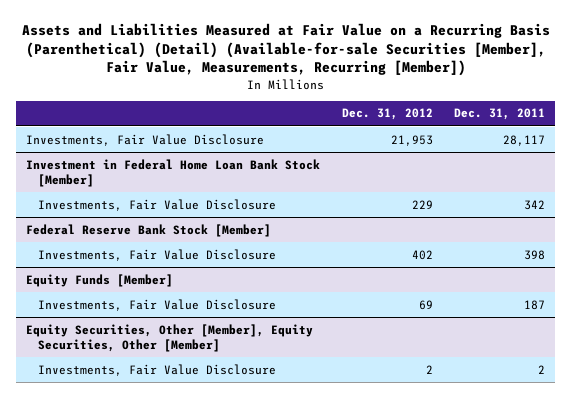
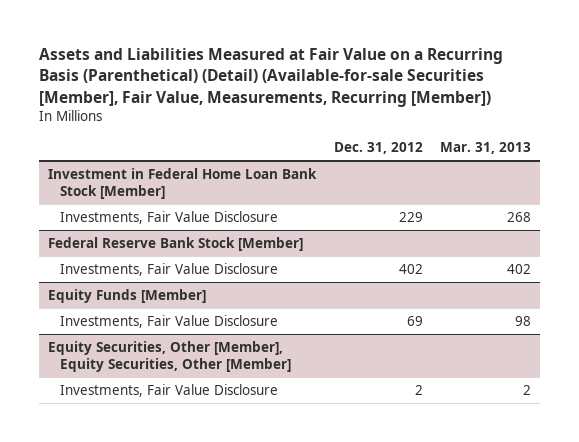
- | Dec. 31, 2012 | Dec. 31, 2011
+ | Dec. 31, 2012 | Mar. 31, 2013
- Investments, Fair Value Disclosure | 21,953 | 28,117

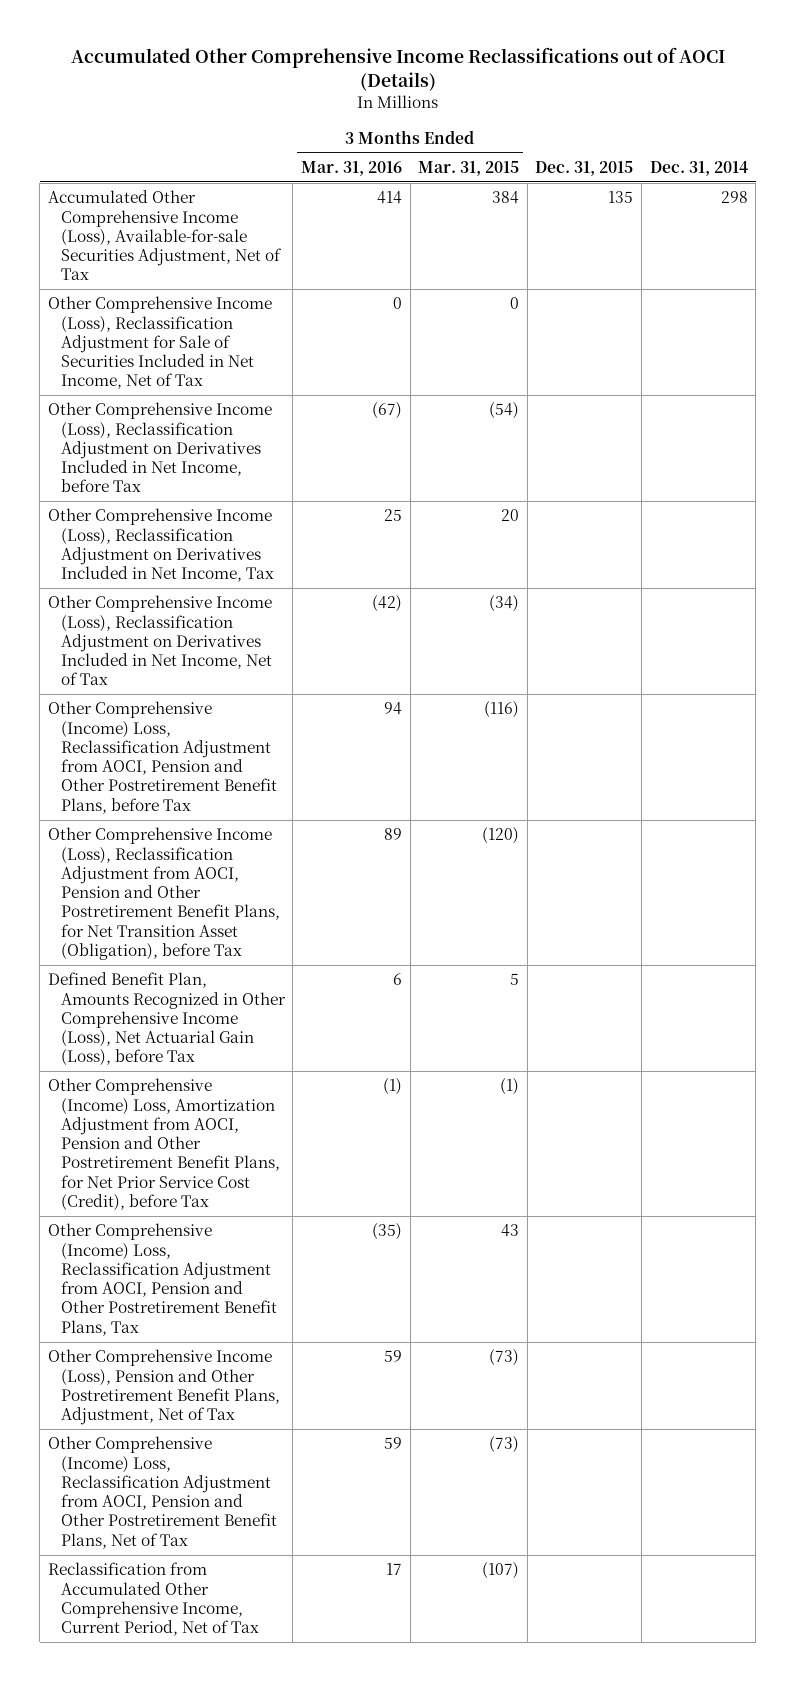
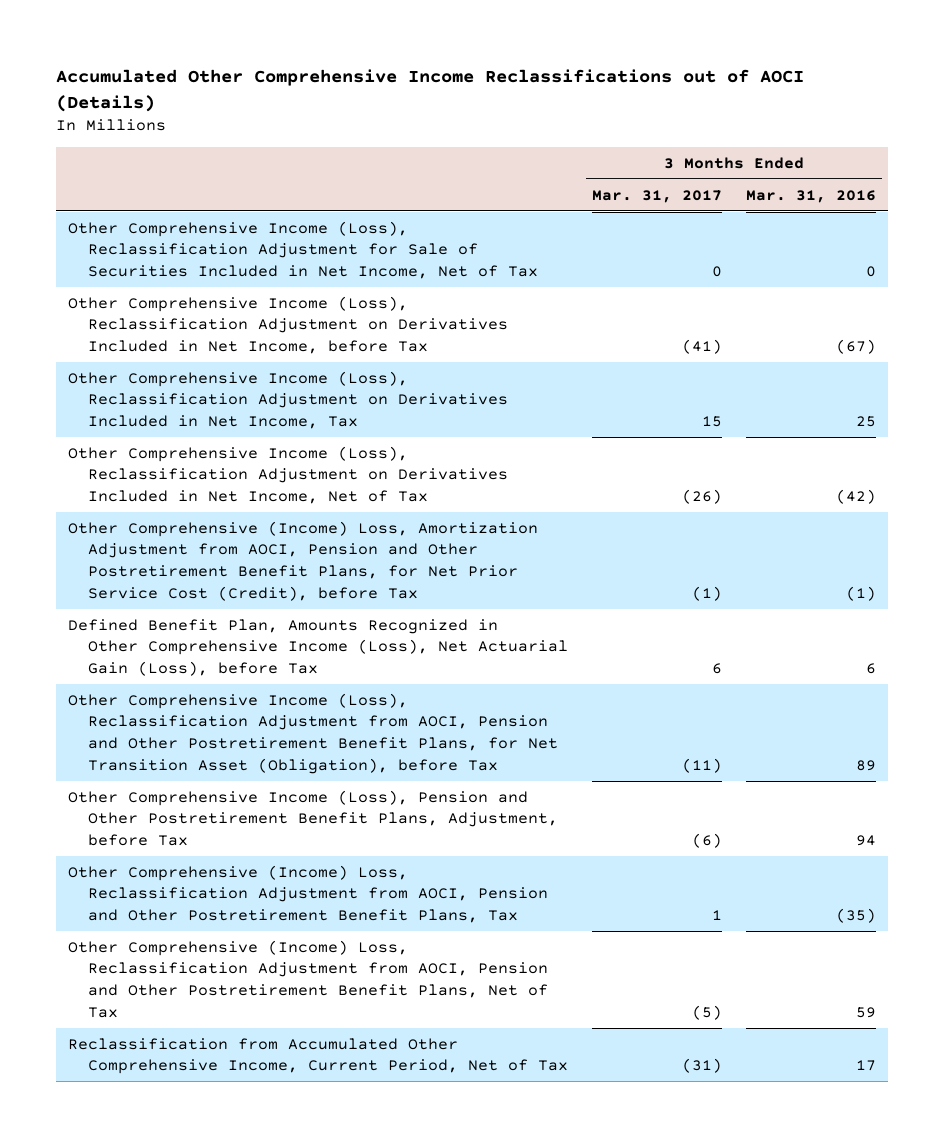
- | 3 Months Ended Mar. 31, 2016 | 3 Months Ended Mar. 31, 2015 | Dec. 31, 2015 | Dec. 31, 2014
+ | 3 Months Ended Mar. 31, 2017 | 3 Months Ended Mar. 31, 2016
- Accumulated Other Comprehensive Income (Loss), Available-for-sale Securities Adjustment, Net of Tax | 414 | 384 | 135 | 298
- Other Comprehensive (Income) Loss, Reclassification Adjustment from AOCI, Pension and Other Postretirement Benefit Plans, before Tax | 94 | (116) | |
moved down: Defined Benefit Plan, Amounts Recognized in Other Comprehensive Income (Loss), Net Actuarial Gain (Loss), before Tax | 6 | 6
moved down: Other Comprehensive Income (Loss), Reclassification Adjustment from AOCI, Pension and Other Postretirement Benefit Plans, for Net Transition Asset (Obligation), before Tax | (11) | 89
+ Other Comprehensive Income (Loss), Pension and Other Postretirement Benefit Plans, Adjustment, before Tax | (6) | 94
- Other Comprehensive Income (Loss), Pension and Other Postretirement Benefit Plans, Adjustment, Net of Tax | 59 | (73) | |

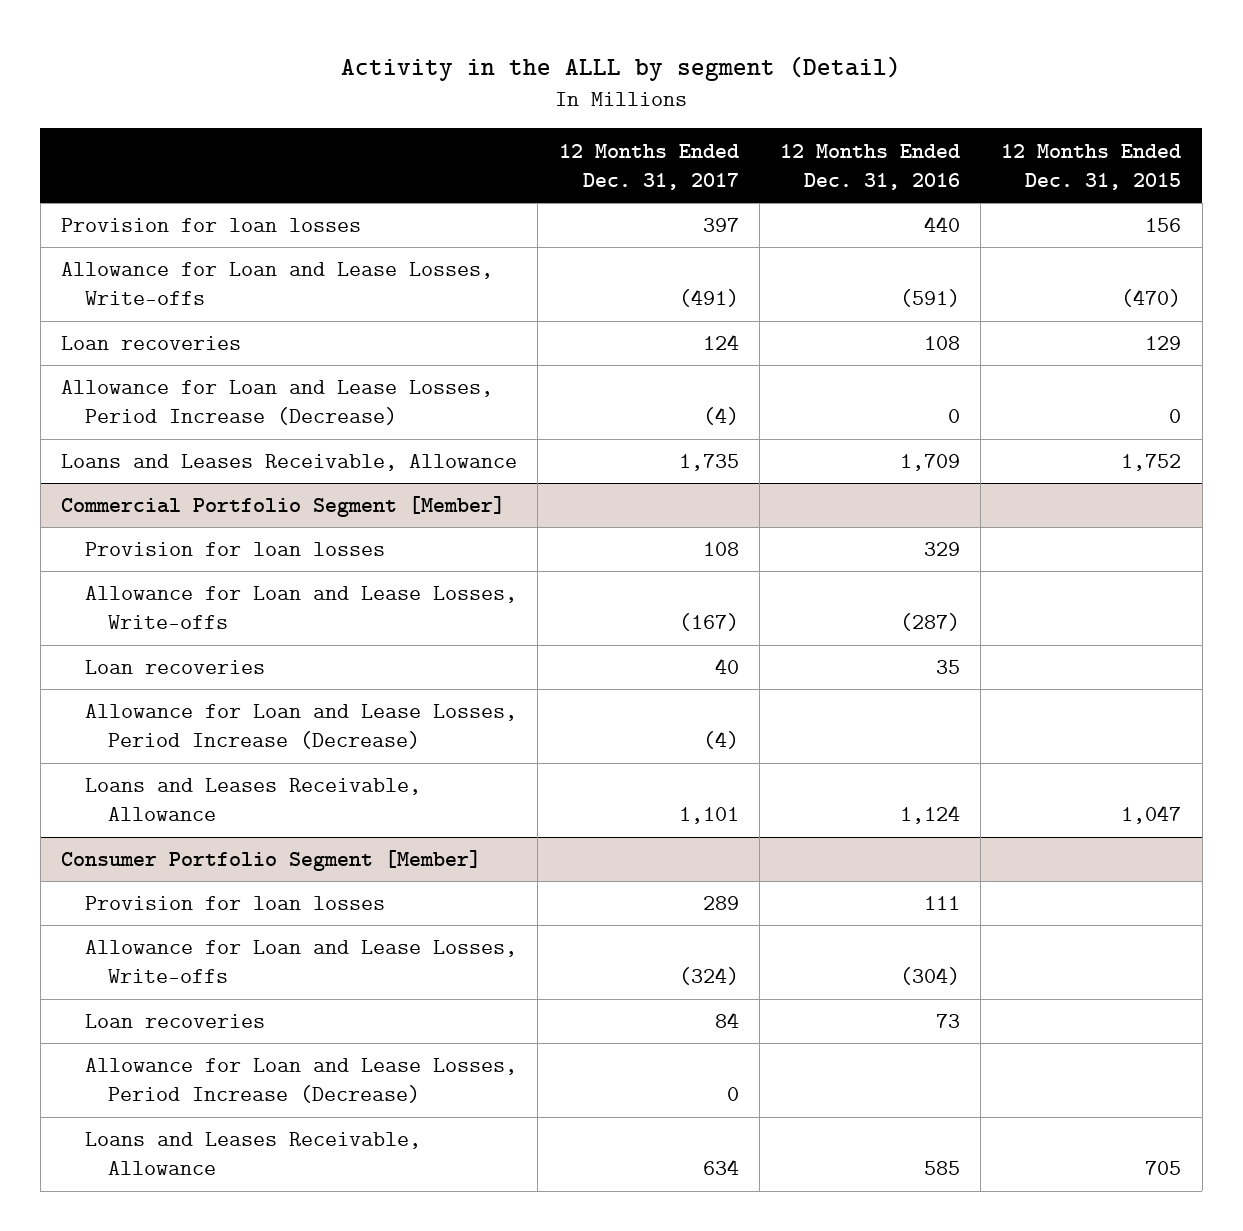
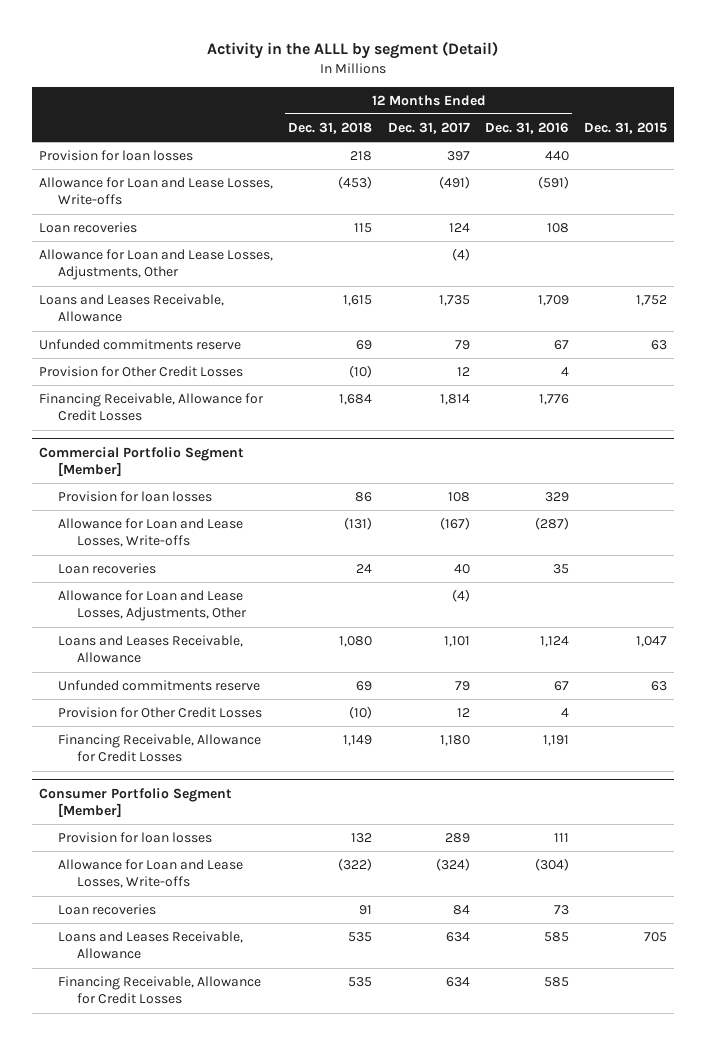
- | 12 Months Ended Dec. 31, 2017 | 12 Months Ended Dec. 31, 2016 | 12 Months Ended Dec. 31, 2015
+ | 12 Months Ended Dec. 31, 2018 | 12 Months Ended Dec. 31, 2017 | 12 Months Ended Dec. 31, 2016 | Dec. 31, 2015
- Allowance for Loan and Lease Losses, Period Increase (Decrease) | (4) | 0 | 0
+ Allowance for Loan and Lease Losses, Adjustments, Other | | (4) | |
+ Unfunded commitments reserve | 69 | 79 | 67 | 63
+ Provision for Other Credit Losses | (10) | 12 | 4 |
+ Financing Receivable, Allowance for Credit Losses | 1,684 | 1,814 | 1,776 |
@ Commercial Portfolio Segment [Member]
- Allowance for Loan and Lease Losses, Period Increase (Decrease) | (4) | |
+ Allowance for Loan and Lease Losses, Adjustments, Other | | (4) | |
+ Unfunded commitments reserve | 69 | 79 | 67 | 63
+ Provision for Other Credit Losses | (10) | 12 | 4 |
+ Financing Receivable, Allowance for Credit Losses | 1,149 | 1,180 | 1,191 |
@ Consumer Portfolio Segment [Member]
- Allowance for Loan and Lease Losses, Period Increase (Decrease) | 0 | |
+ Financing Receivable, Allowance for Credit Losses | 535 | 634 | 585 |

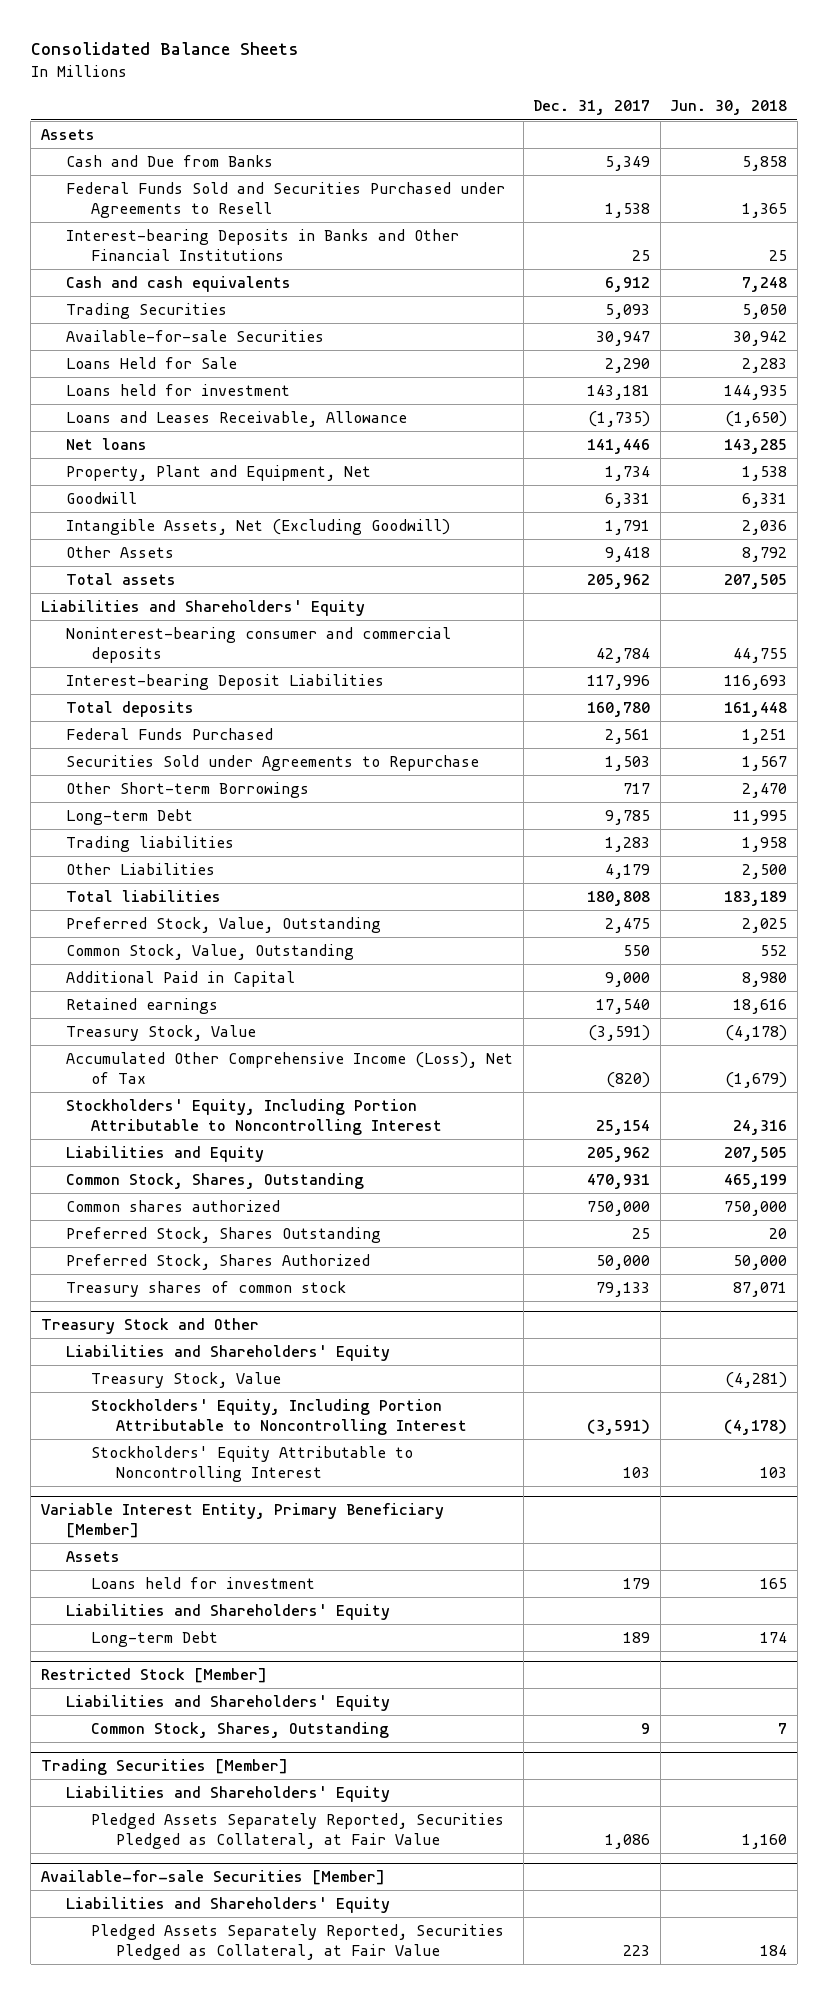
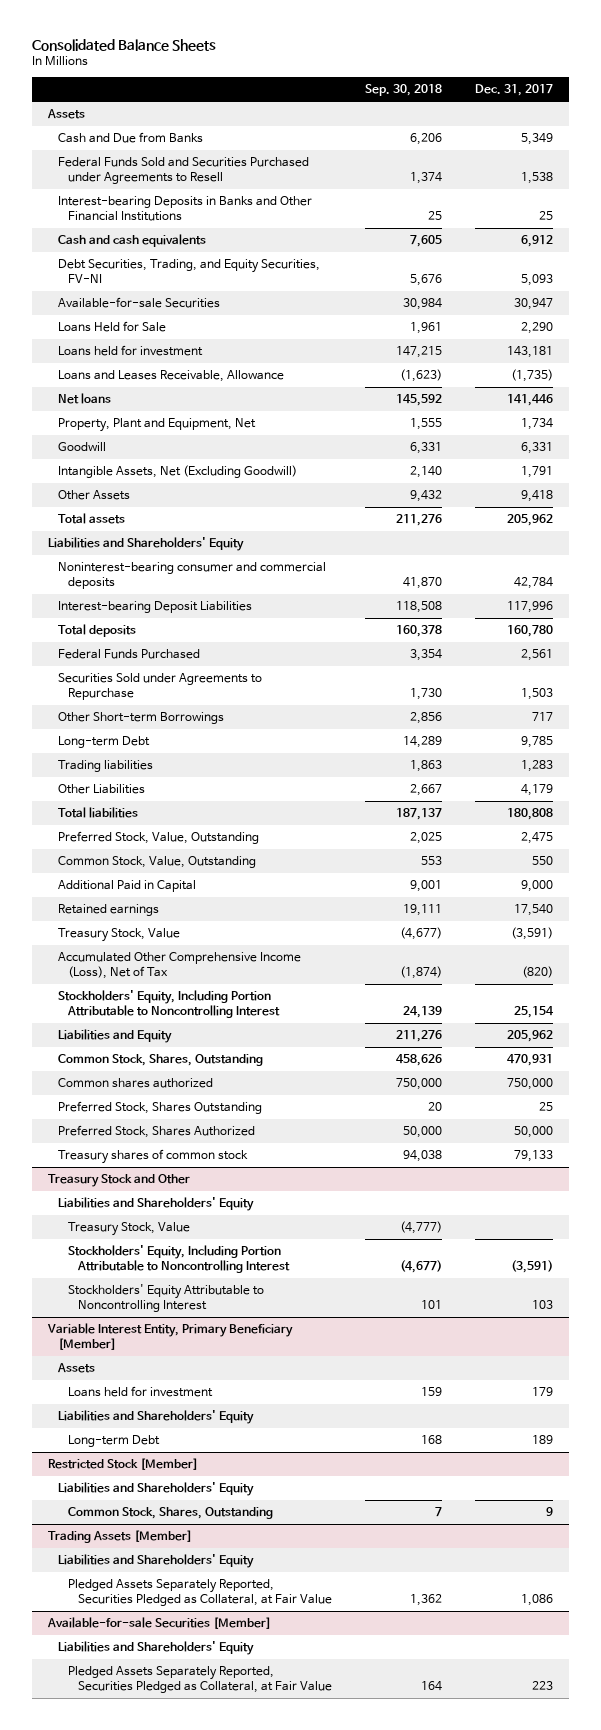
- | Dec. 31, 2017 | Jun. 30, 2018
+ | Sep. 30, 2018 | Dec. 31, 2017
- Trading Securities | 5,093 | 5,050
+ Debt Securities, Trading, and Equity Securities, FV-NI | 5,676 | 5,093
- Trading Securities [Member]
+ Trading Assets [Member]

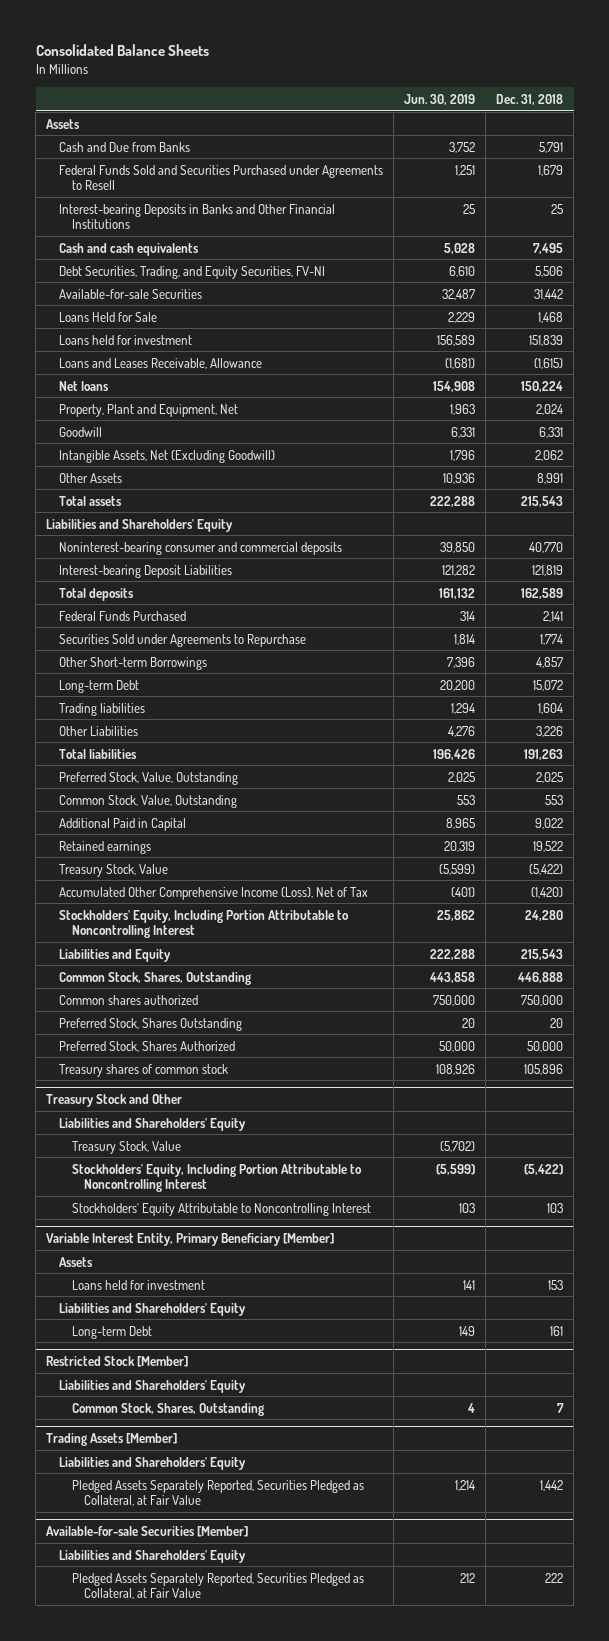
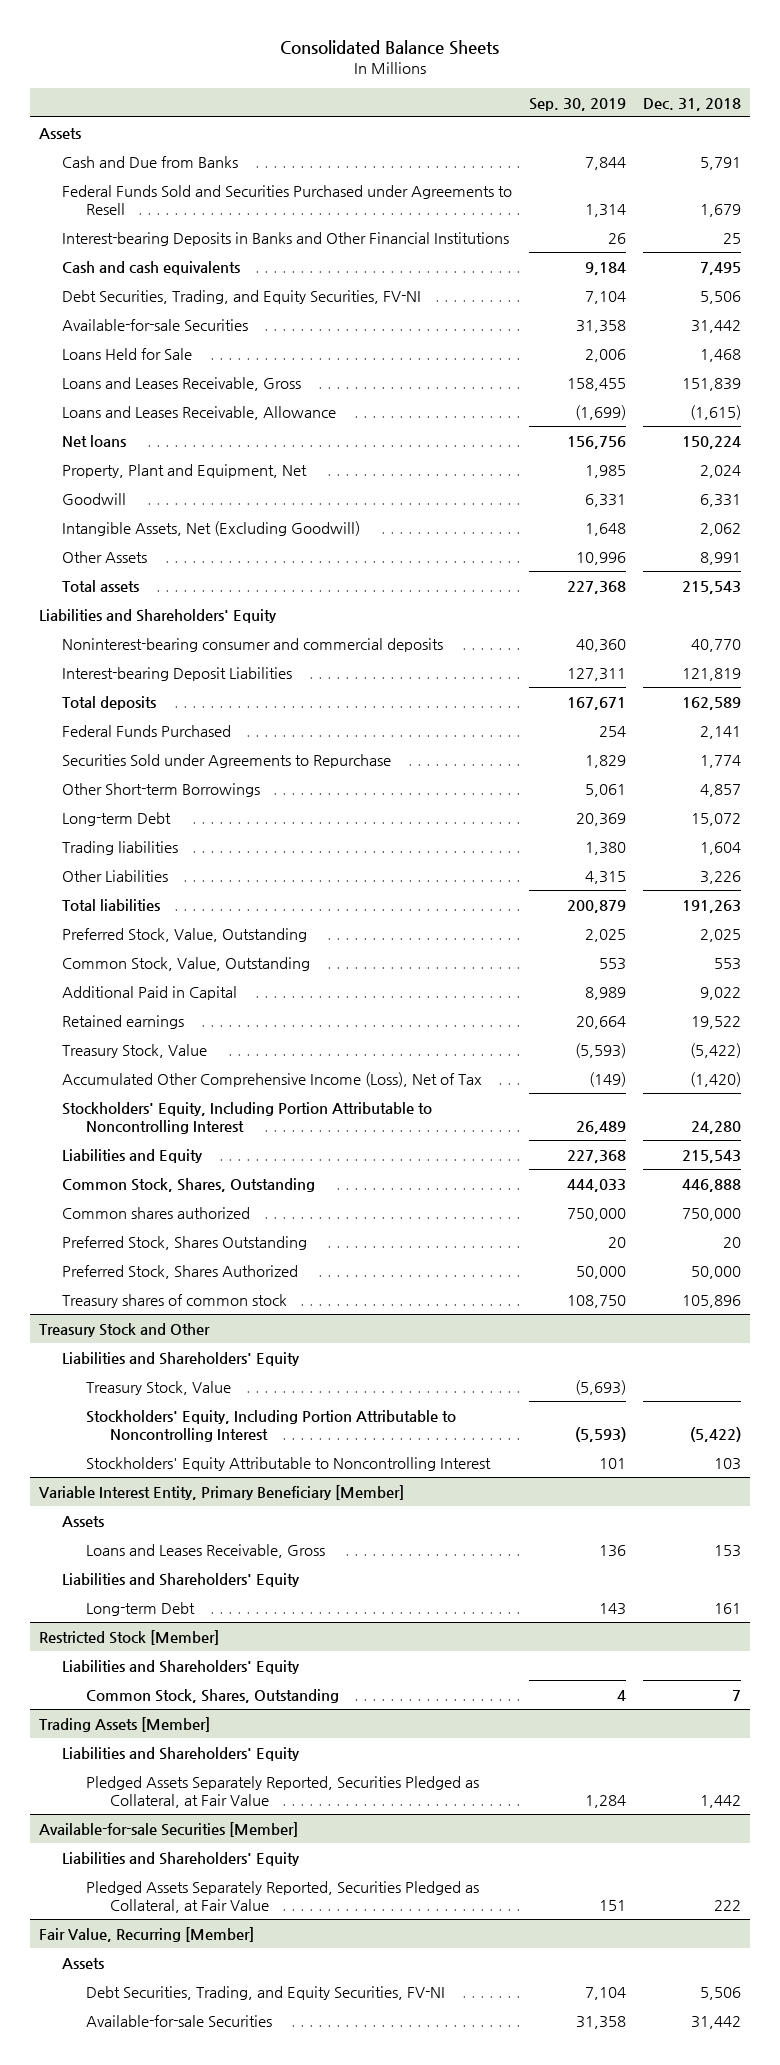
- | Jun. 30, 2019 | Dec. 31, 2018
+ | Sep. 30, 2019 | Dec. 31, 2018
- Loans held for investment | 156,589 | 151,839
+ Loans and Leases Receivable, Gross | 158,455 | 151,839
@ Variable Interest Entity, Primary Beneficiary [Member]
- Loans held for investment | 141 | 153
+ Loans and Leases Receivable, Gross | 136 | 153
+ Fair Value, Recurring [Member]
+ Assets
+ Debt Securities, Trading, and Equity Securities, FV-NI | 7,104 | 5,506
+ Available-for-sale Securities | 31,358 | 31,442

